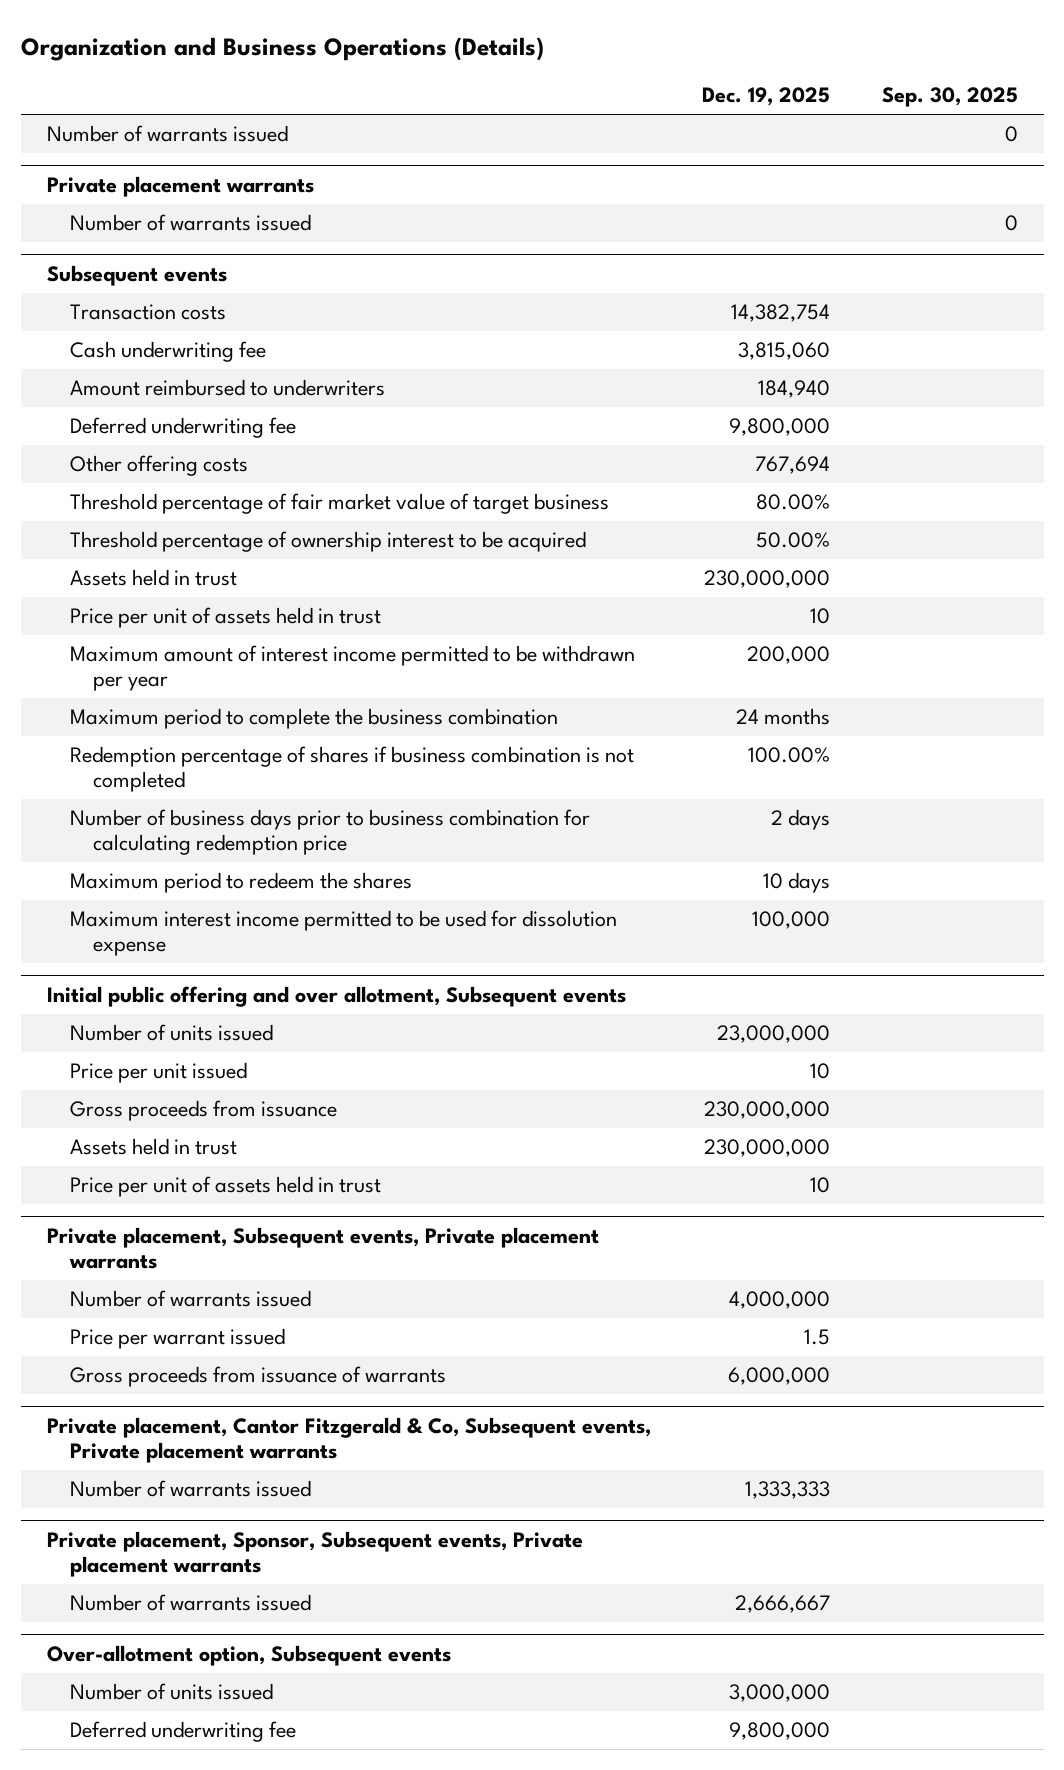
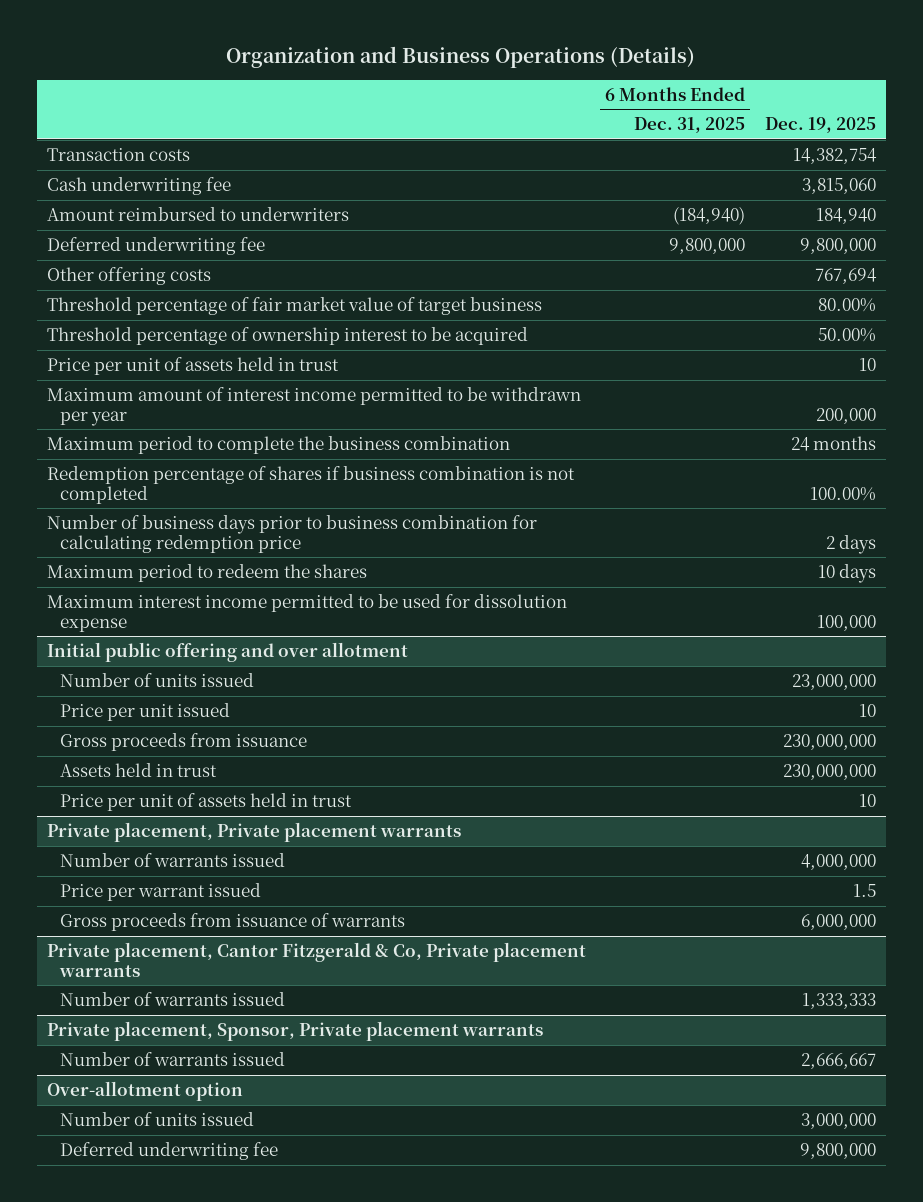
- | Dec. 19, 2025 | Sep. 30, 2025
+ | 6 Months Ended Dec. 31, 2025 | Dec. 19, 2025
- Number of warrants issued | | 0
- Private placement warrants
- Number of warrants issued | | 0
- Subsequent events
- Assets held in trust | 230,000,000 |
- Initial public offering and over allotment, Subsequent events
+ Initial public offering and over allotment
- Private placement, Subsequent events, Private placement warrants
+ Private placement, Private placement warrants
- Private placement, Cantor Fitzgerald & Co, Subsequent events, Private placement warrants
+ Private placement, Cantor Fitzgerald & Co, Private placement warrants
- Private placement, Sponsor, Subsequent events, Private placement warrants
+ Private placement, Sponsor, Private placement warrants
- Over-allotment option, Subsequent events
+ Over-allotment option

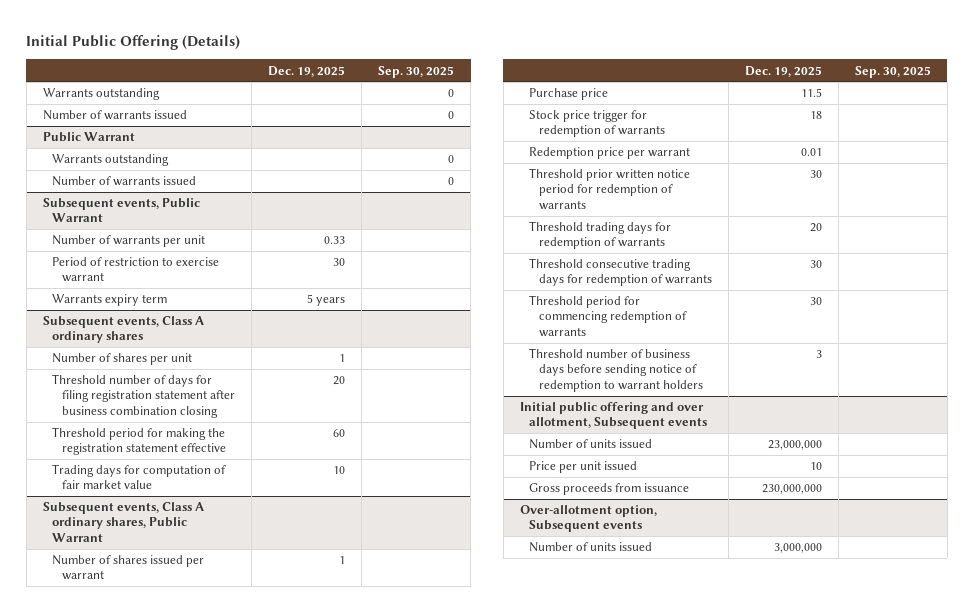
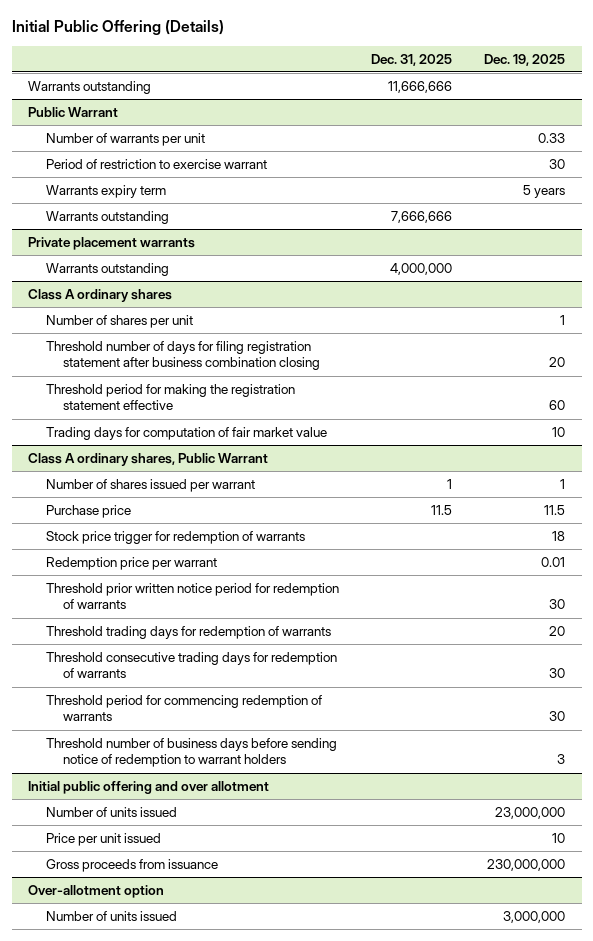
- | Dec. 19, 2025 | Sep. 30, 2025
+ | Dec. 31, 2025 | Dec. 19, 2025
- Number of warrants issued | | 0
@ Public Warrant
- Number of warrants issued | | 0
- Subsequent events, Public Warrant
- Subsequent events, Class A ordinary shares
@ Public Warrant
moved down: Warrants outstanding | 7,666,666 |
+ Private placement warrants
+ Warrants outstanding | 4,000,000 |
+ Class A ordinary shares
- Subsequent events, Class A ordinary shares, Public Warrant
+ Class A ordinary shares, Public Warrant
- Initial public offering and over allotment, Subsequent events
+ Initial public offering and over allotment
- Over-allotment option, Subsequent events
+ Over-allotment option

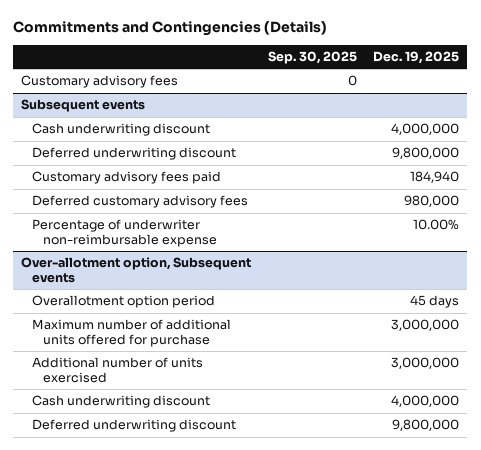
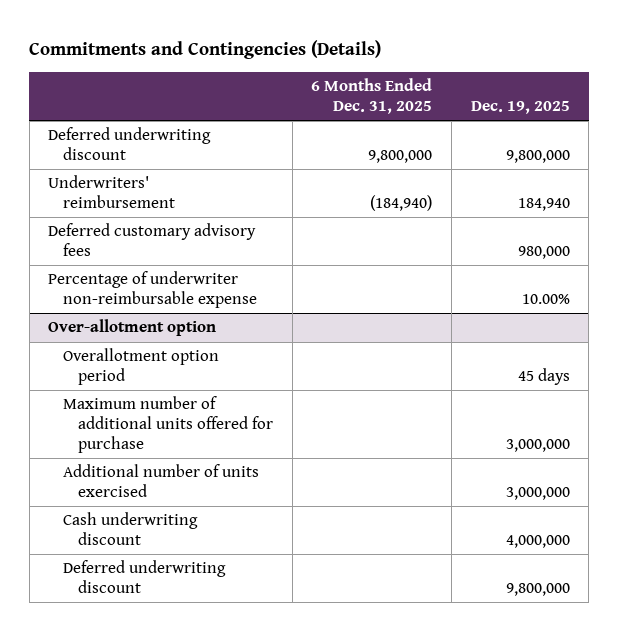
- | Sep. 30, 2025 | Dec. 19, 2025
+ | 6 Months Ended Dec. 31, 2025 | Dec. 19, 2025
- Customary advisory fees | 0 |
- Subsequent events
- Cash underwriting discount | | 4,000,000
- Customary advisory fees paid | | 184,940
+ Underwriters' reimbursement | (184,940) | 184,940
- Over-allotment option, Subsequent events
+ Over-allotment option

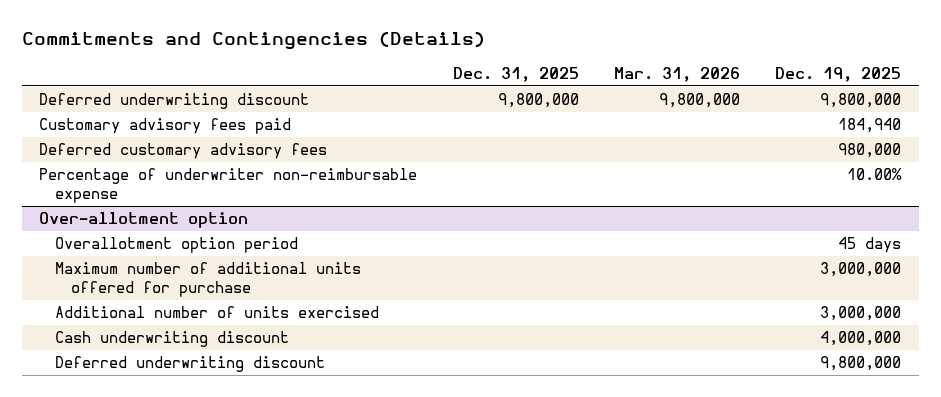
- | 6 Months Ended Dec. 31, 2025 | Dec. 19, 2025
+ | Dec. 31, 2025 | Mar. 31, 2026 | Dec. 19, 2025
- Underwriters' reimbursement | (184,940) | 184,940
+ Customary advisory fees paid | | | 184,940

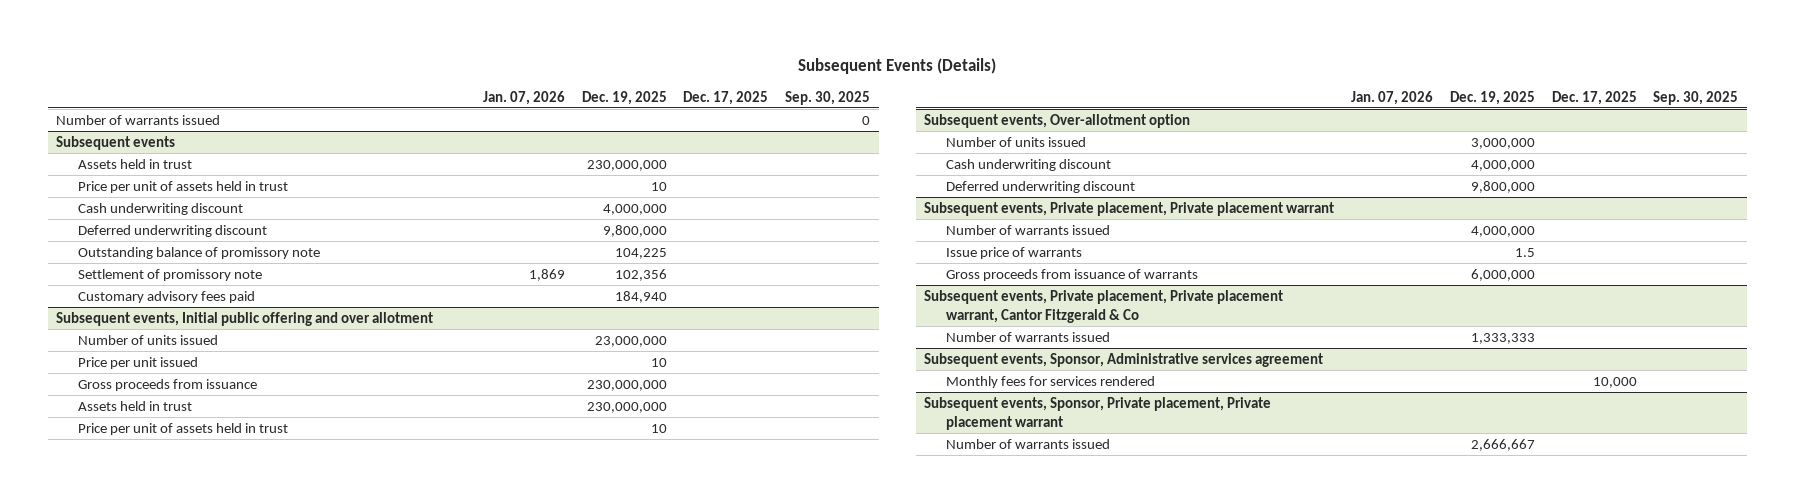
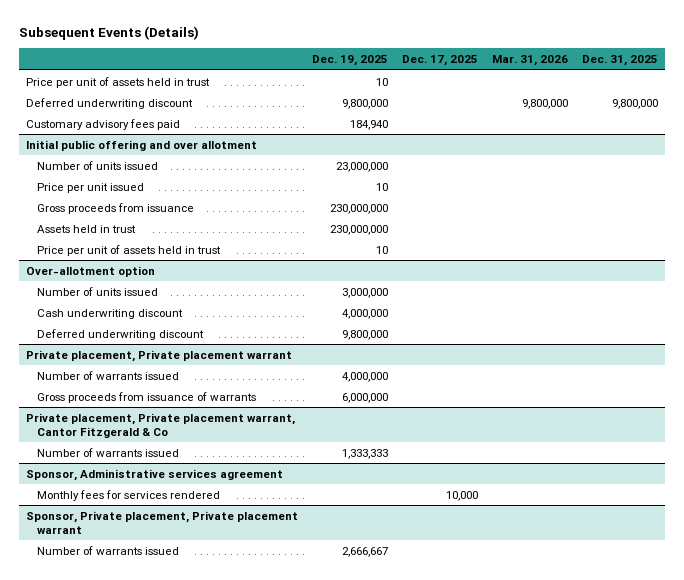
- | Jan. 07, 2026 | Dec. 19, 2025 | Dec. 17, 2025 | Sep. 30, 2025
+ | Dec. 19, 2025 | Dec. 17, 2025 | Mar. 31, 2026 | Dec. 31, 2025
- Number of warrants issued | | | | 0
- Subsequent events
- Assets held in trust | | 230,000,000 | |
- Cash underwriting discount | | 4,000,000 | |
- Outstanding balance of promissory note | | 104,225 | |
- Settlement of promissory note | 1,869 | 102,356 | |
- Subsequent events, Initial public offering and over allotment
+ Initial public offering and over allotment
- Subsequent events, Over-allotment option
+ Over-allotment option
- Subsequent events, Private placement, Private placement warrant
+ Private placement, Private placement warrant
- Issue price of warrants | | 1.5 | |
- Subsequent events, Private placement, Private placement warrant, Cantor Fitzgerald & Co
+ Private placement, Private placement warrant, Cantor Fitzgerald & Co
- Subsequent events, Sponsor, Administrative services agreement
+ Sponsor, Administrative services agreement
- Subsequent events, Sponsor, Private placement, Private placement warrant
+ Sponsor, Private placement, Private placement warrant

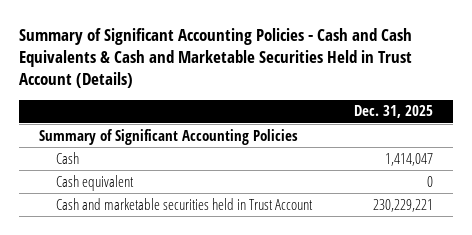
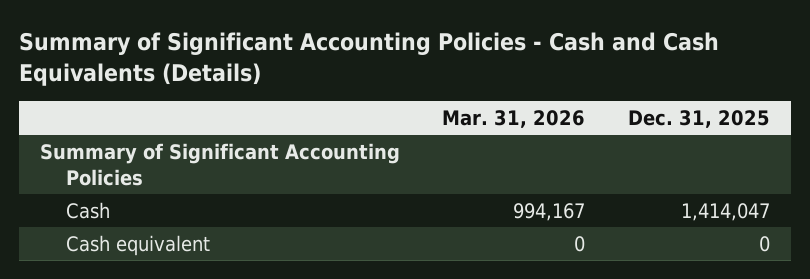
- Summary of Significant Accounting Policies - Cash and Cash Equivalents & Cash and Marketable Securities Held in Trust Account (Details)
+ Summary of Significant Accounting Policies - Cash and Cash Equivalents (Details)
- | Dec. 31, 2025
+ | Mar. 31, 2026 | Dec. 31, 2025
- Cash and marketable securities held in Trust Account | 230,229,221

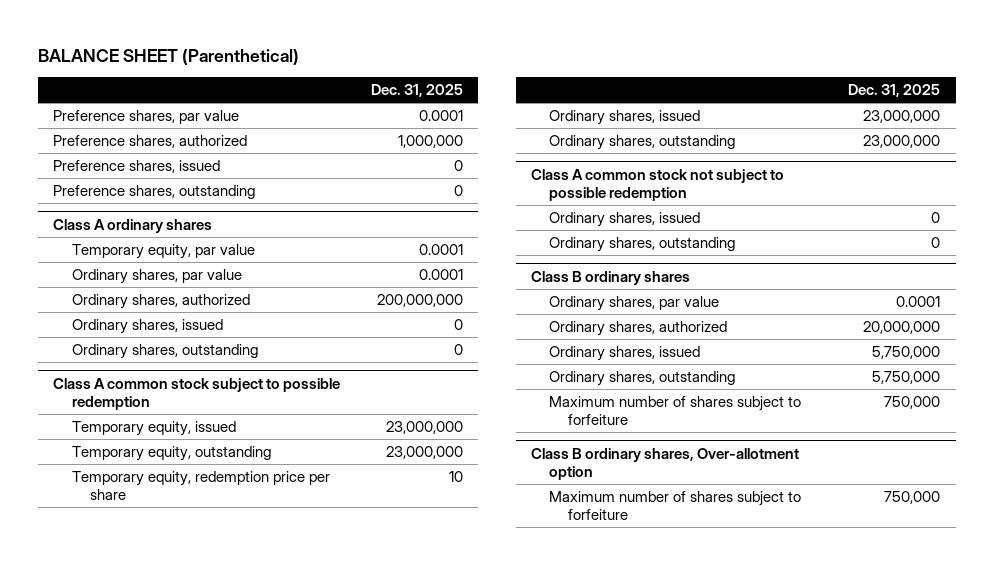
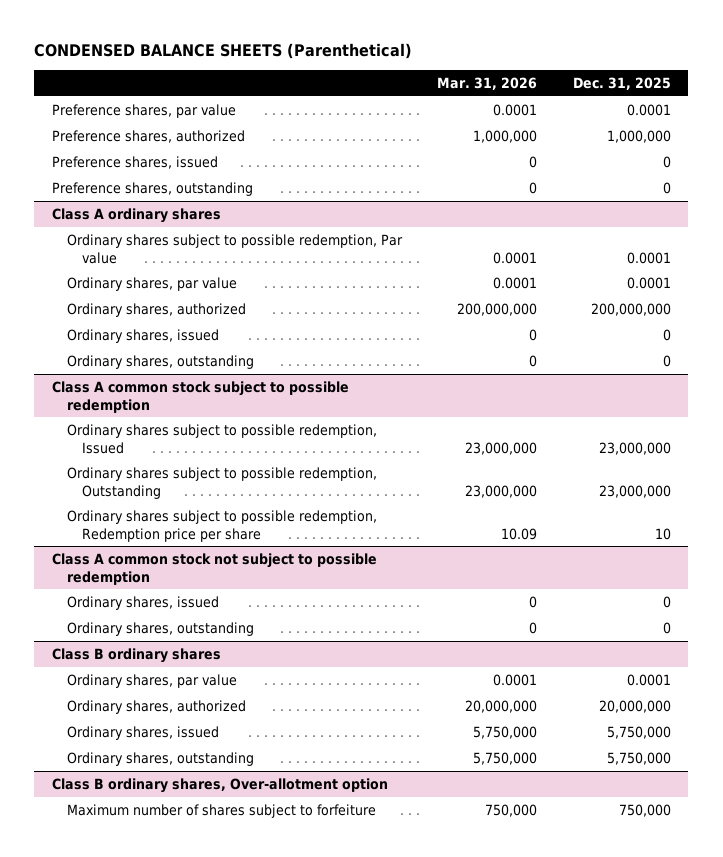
- BALANCE SHEET (Parenthetical)
+ CONDENSED BALANCE SHEETS (Parenthetical)
- | Dec. 31, 2025
+ | Mar. 31, 2026 | Dec. 31, 2025
@ Class A ordinary shares
- Temporary equity, par value | 0.0001
+ Ordinary shares subject to possible redemption, Par value | 0.0001 | 0.0001
@ Class A common stock subject to possible redemption
- Temporary equity, issued | 23,000,000
- Temporary equity, outstanding | 23,000,000
- Temporary equity, redemption price per share | 10
- Ordinary shares, issued | 23,000,000
- Ordinary shares, outstanding | 23,000,000
+ Ordinary shares subject to possible redemption, Issued | 23,000,000 | 23,000,000
+ Ordinary shares subject to possible redemption, Outstanding | 23,000,000 | 23,000,000
+ Ordinary shares subject to possible redemption, Redemption price per share | 10.09 | 10
@ Class B ordinary shares
- Maximum number of shares subject to forfeiture | 750,000

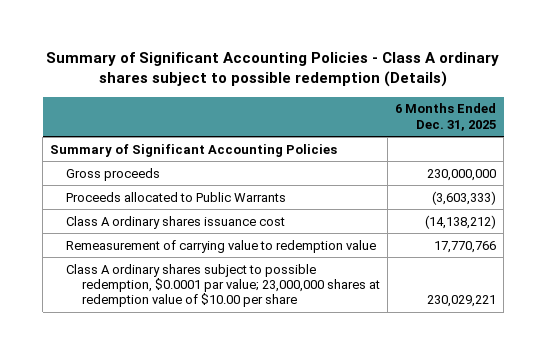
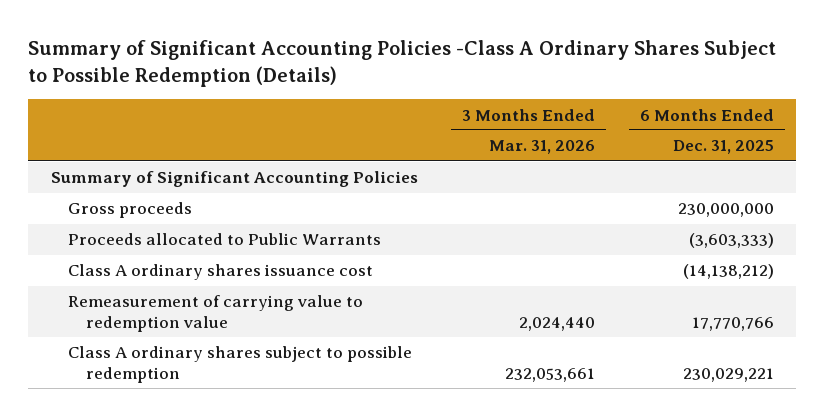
- Summary of Significant Accounting Policies - Class A ordinary shares subject to possible redemption (Details)
+ Summary of Significant Accounting Policies -Class A Ordinary Shares Subject to Possible Redemption (Details)
- | 6 Months Ended Dec. 31, 2025
+ | 3 Months Ended Mar. 31, 2026 | 6 Months Ended Dec. 31, 2025
- Class A ordinary shares subject to possible redemption, $0.0001 par value; 23,000,000 shares at redemption value of $10.00 per share | 230,029,221
+ Class A ordinary shares subject to possible redemption | 232,053,661 | 230,029,221

